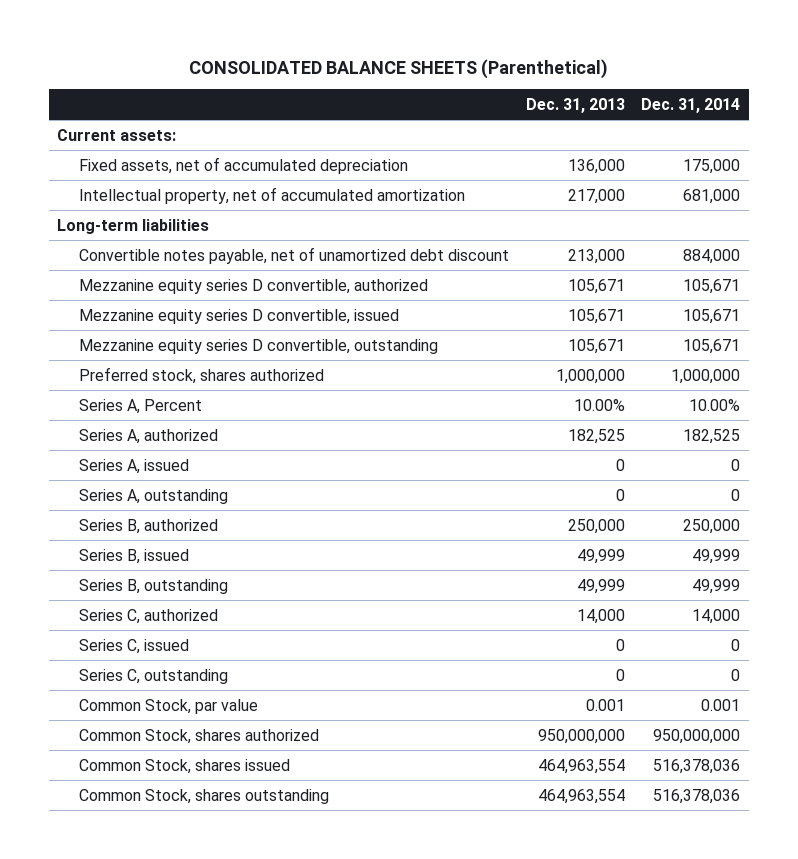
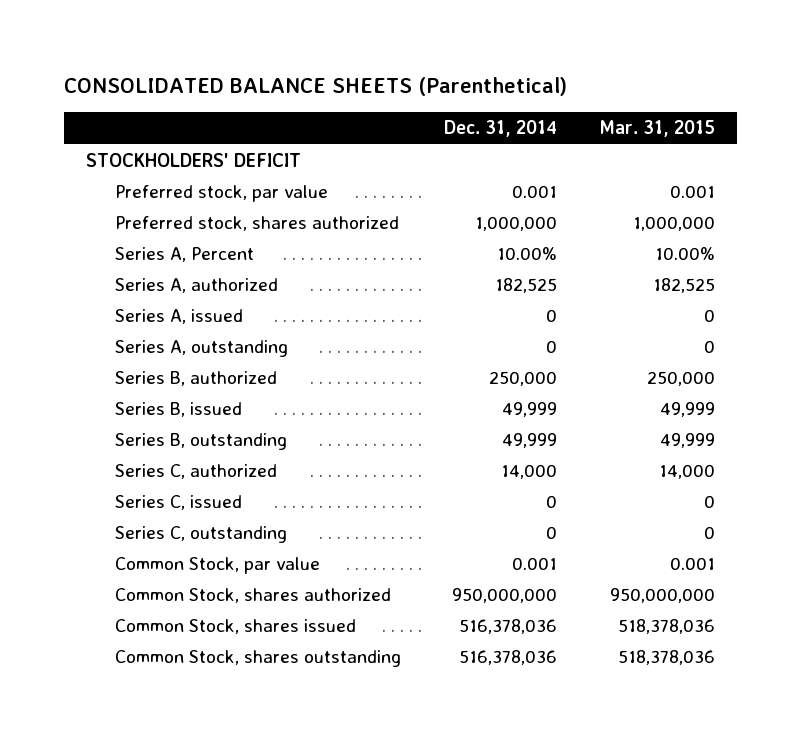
- | Dec. 31, 2013 | Dec. 31, 2014
+ | Dec. 31, 2014 | Mar. 31, 2015
- Current assets:
- Fixed assets, net of accumulated depreciation | 136,000 | 175,000
- Intellectual property, net of accumulated amortization | 217,000 | 681,000
- Long-term liabilities
- Convertible notes payable, net of unamortized debt discount | 213,000 | 884,000
- Mezzanine equity series D convertible, authorized | 105,671 | 105,671
- Mezzanine equity series D convertible, issued | 105,671 | 105,671
- Mezzanine equity series D convertible, outstanding | 105,671 | 105,671
+ STOCKHOLDERS' DEFICIT
+ Preferred stock, par value | 0.001 | 0.001

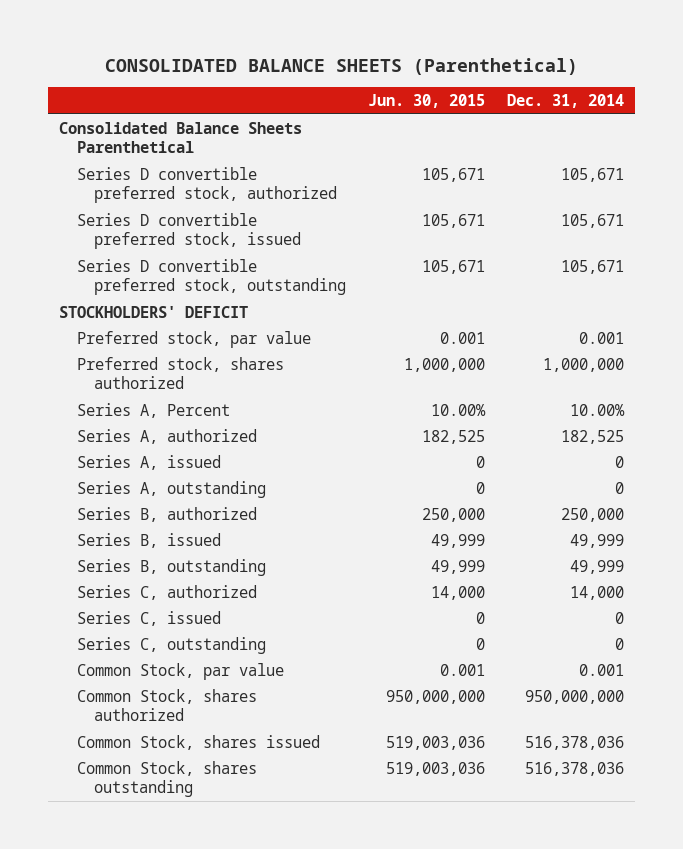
- | Dec. 31, 2014 | Mar. 31, 2015
+ | Jun. 30, 2015 | Dec. 31, 2014
+ Consolidated Balance Sheets Parenthetical
+ Series D convertible preferred stock, authorized | 105,671 | 105,671
+ Series D convertible preferred stock, issued | 105,671 | 105,671
+ Series D convertible preferred stock, outstanding | 105,671 | 105,671

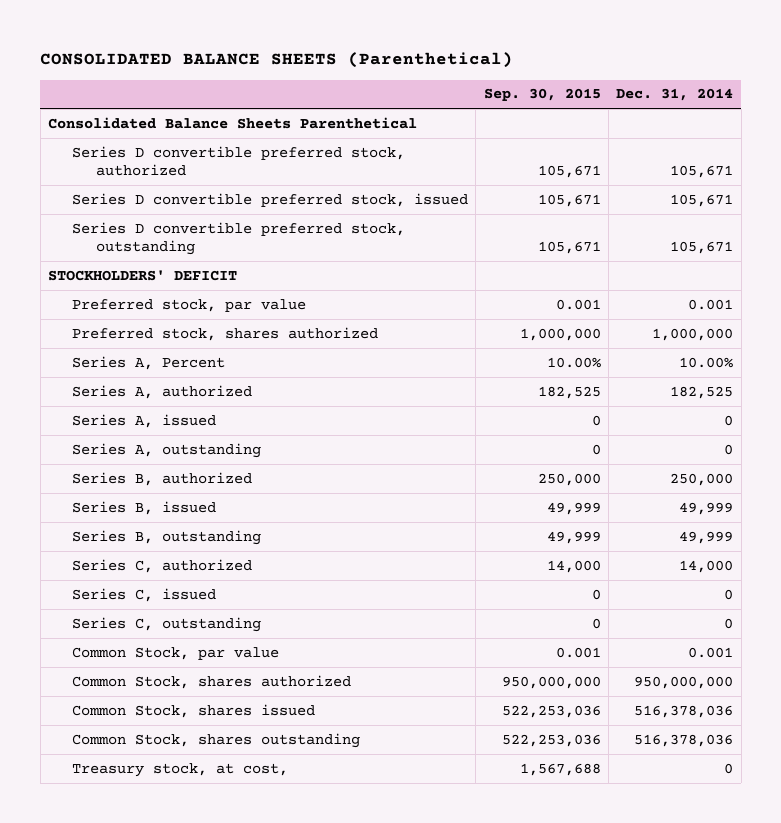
- | Jun. 30, 2015 | Dec. 31, 2014
+ | Sep. 30, 2015 | Dec. 31, 2014
+ Treasury stock, at cost, | 1,567,688 | 0

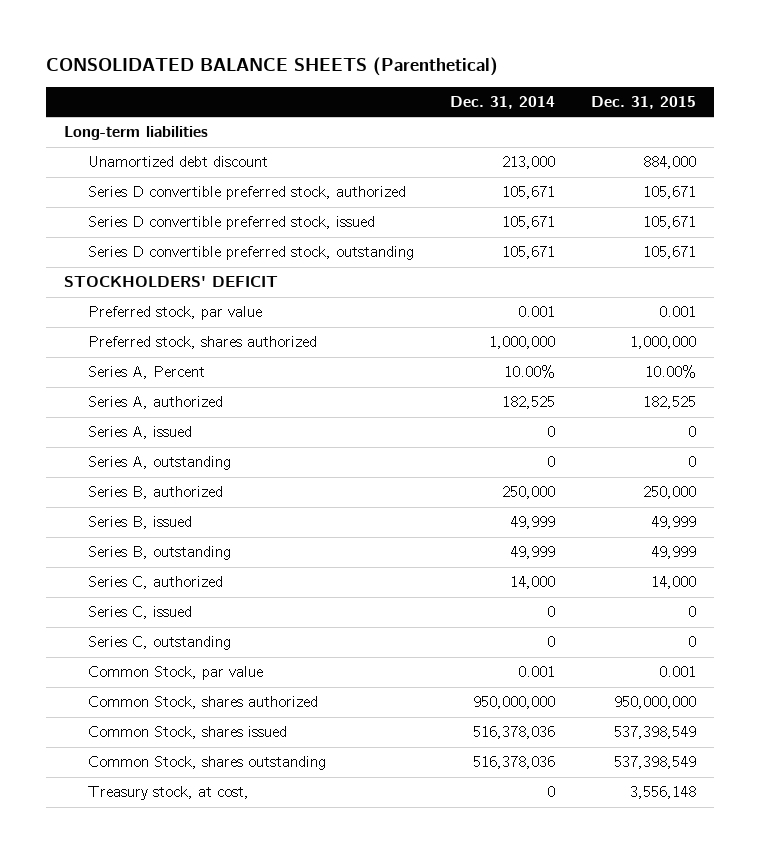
- | Sep. 30, 2015 | Dec. 31, 2014
+ | Dec. 31, 2014 | Dec. 31, 2015
- Consolidated Balance Sheets Parenthetical
+ Long-term liabilities
+ Unamortized debt discount | 213,000 | 884,000

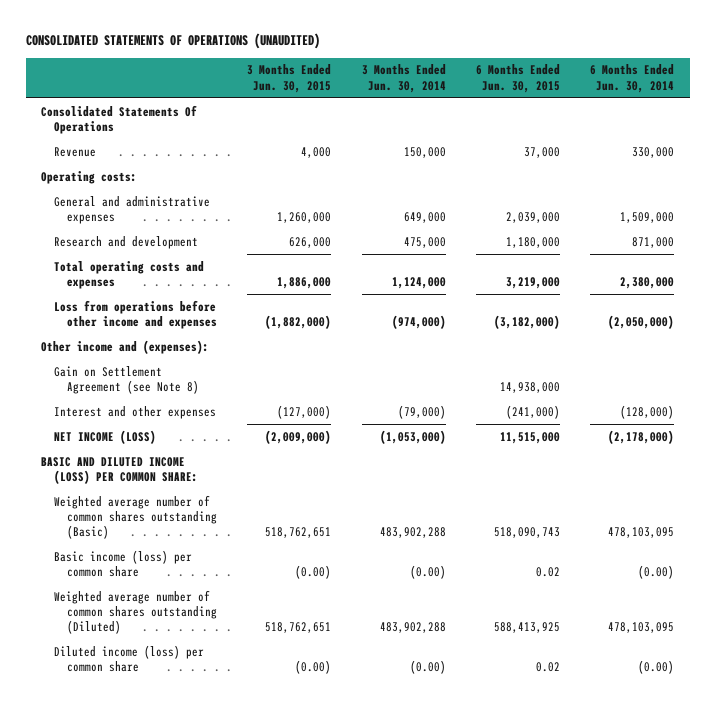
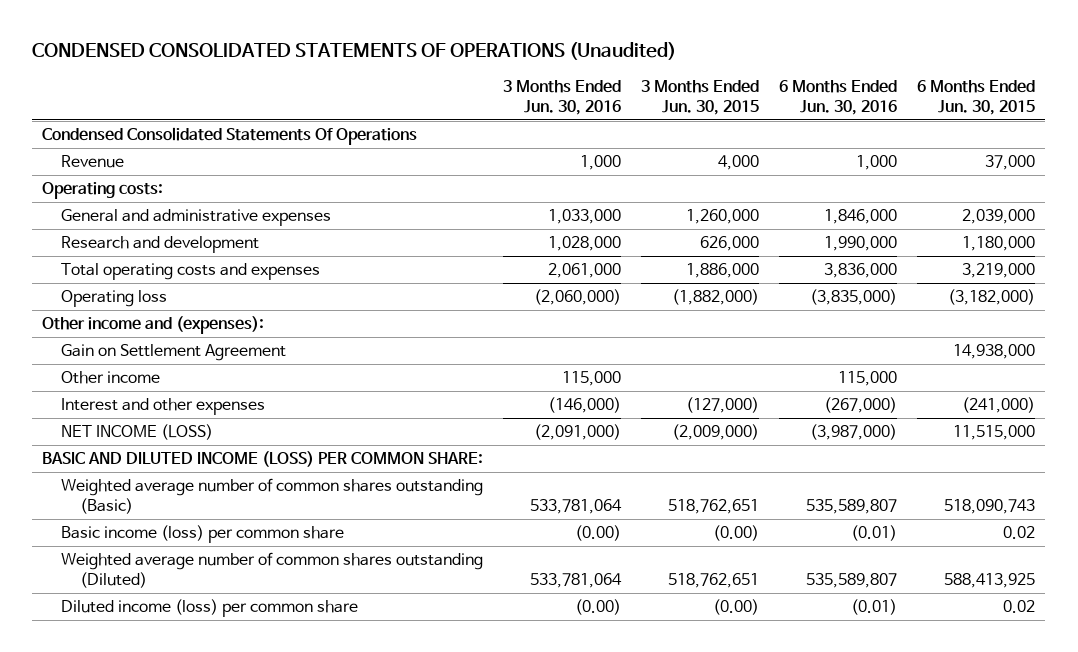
- CONSOLIDATED STATEMENTS OF OPERATIONS (UNAUDITED)
+ CONDENSED CONSOLIDATED STATEMENTS OF OPERATIONS (Unaudited)
- | 3 Months Ended Jun. 30, 2015 | 3 Months Ended Jun. 30, 2014 | 6 Months Ended Jun. 30, 2015 | 6 Months Ended Jun. 30, 2014
+ | 3 Months Ended Jun. 30, 2016 | 3 Months Ended Jun. 30, 2015 | 6 Months Ended Jun. 30, 2016 | 6 Months Ended Jun. 30, 2015
- Consolidated Statements Of Operations
+ Condensed Consolidated Statements Of Operations
- Loss from operations before other income and expenses | (1,882,000) | (974,000) | (3,182,000) | (2,050,000)
+ Operating loss | (2,060,000) | (1,882,000) | (3,835,000) | (3,182,000)
- Gain on Settlement Agreement (see Note 8) | | | 14,938,000 |
+ Gain on Settlement Agreement | | | | 14,938,000
+ Other income | 115,000 | | 115,000 |

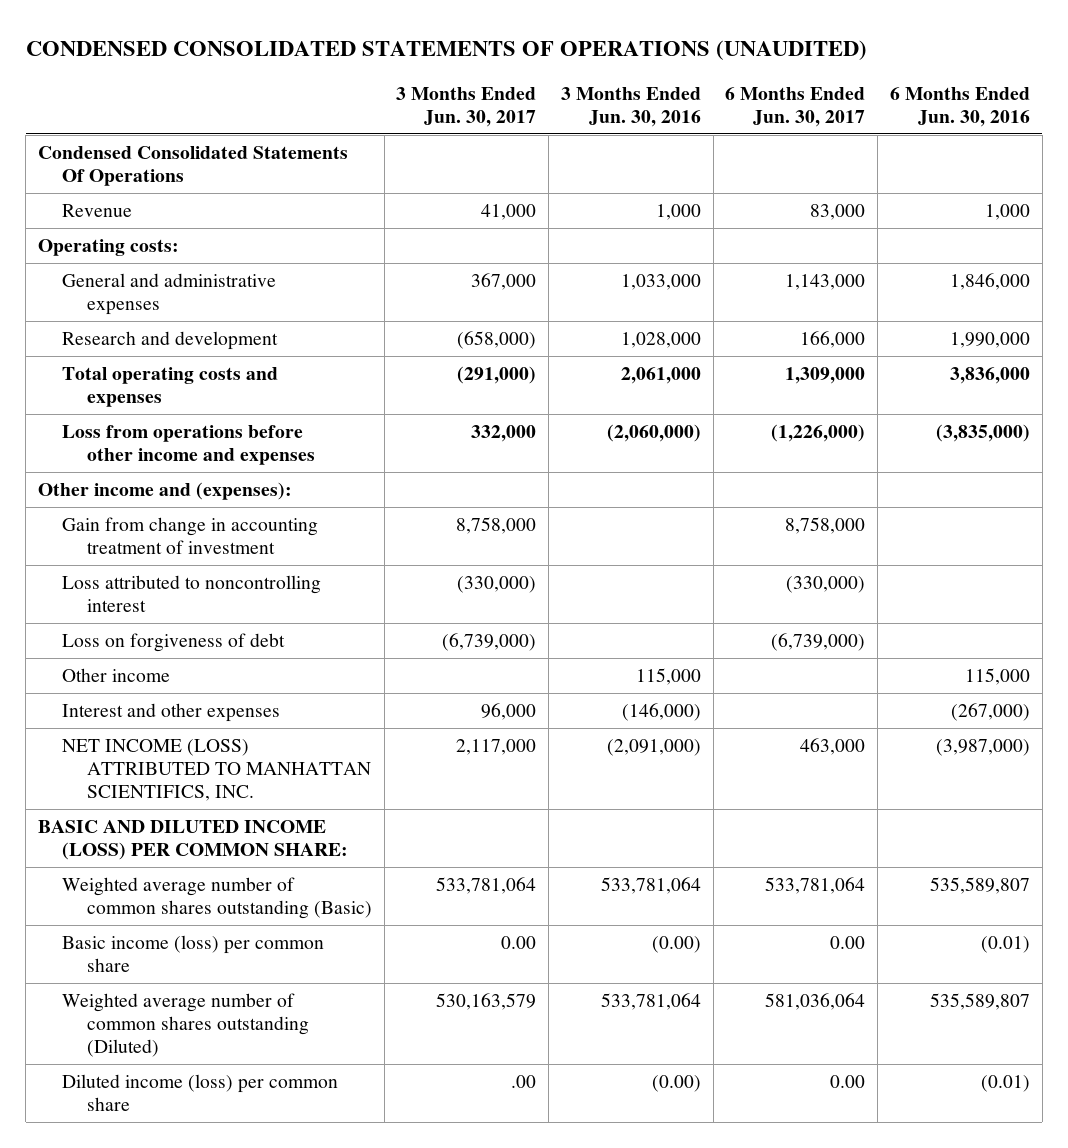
- CONDENSED CONSOLIDATED STATEMENTS OF OPERATIONS (Unaudited)
+ CONDENSED CONSOLIDATED STATEMENTS OF OPERATIONS (UNAUDITED)
- | 3 Months Ended Jun. 30, 2016 | 3 Months Ended Jun. 30, 2015 | 6 Months Ended Jun. 30, 2016 | 6 Months Ended Jun. 30, 2015
+ | 3 Months Ended Jun. 30, 2017 | 3 Months Ended Jun. 30, 2016 | 6 Months Ended Jun. 30, 2017 | 6 Months Ended Jun. 30, 2016
- Operating loss | (2,060,000) | (1,882,000) | (3,835,000) | (3,182,000)
+ Loss from operations before other income and expenses | 332,000 | (2,060,000) | (1,226,000) | (3,835,000)
- Gain on Settlement Agreement | | | | 14,938,000
+ Gain from change in accounting treatment of investment | 8,758,000 | | 8,758,000 |
+ Loss attributed to noncontrolling interest | (330,000) | | (330,000) |
+ Loss on forgiveness of debt | (6,739,000) | | (6,739,000) |
- NET INCOME (LOSS) | (2,091,000) | (2,009,000) | (3,987,000) | 11,515,000
+ NET INCOME (LOSS) ATTRIBUTED TO MANHATTAN SCIENTIFICS, INC. | 2,117,000 | (2,091,000) | 463,000 | (3,987,000)

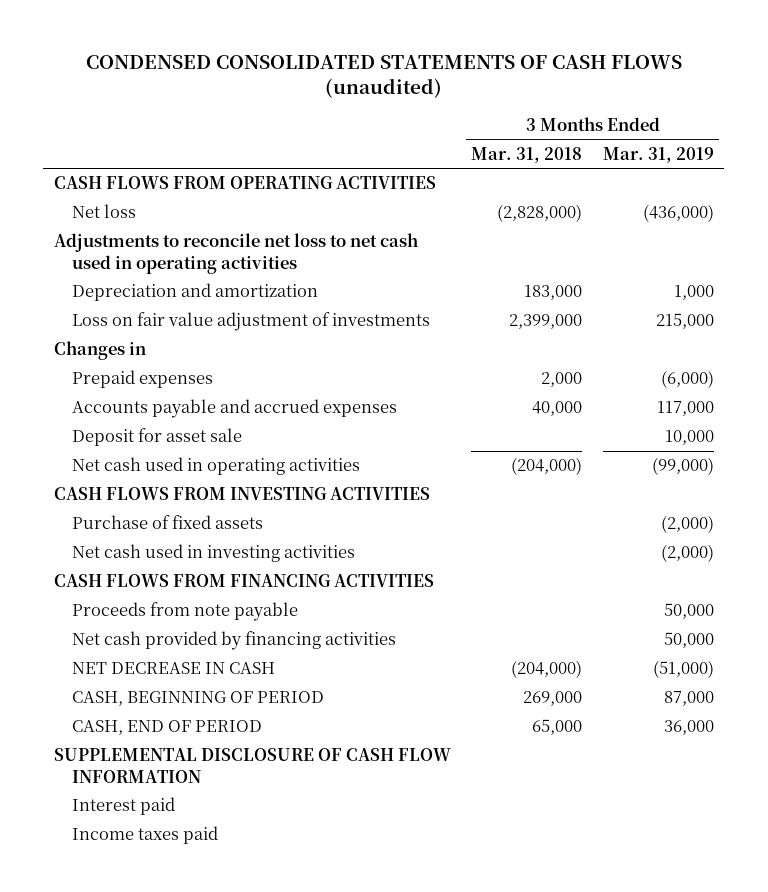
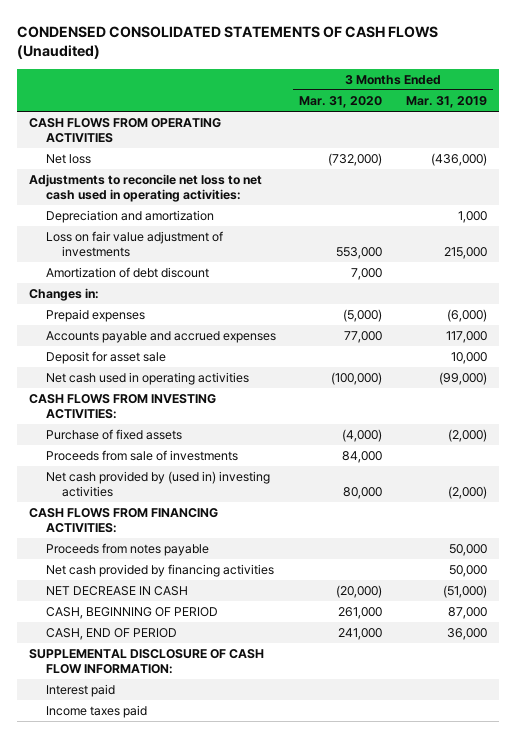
- CONDENSED CONSOLIDATED STATEMENTS OF CASH FLOWS (unaudited)
+ CONDENSED CONSOLIDATED STATEMENTS OF CASH FLOWS (Unaudited)
- | 3 Months Ended Mar. 31, 2018 | 3 Months Ended Mar. 31, 2019
+ | 3 Months Ended Mar. 31, 2020 | 3 Months Ended Mar. 31, 2019
- Adjustments to reconcile net loss to net cash used in operating activities
+ Adjustments to reconcile net loss to net cash used in operating activities:
- Changes in
+ Amortization of debt discount | 7,000 |
+ Changes in:
- CASH FLOWS FROM INVESTING ACTIVITIES
+ CASH FLOWS FROM INVESTING ACTIVITIES:
- Net cash used in investing activities | | (2,000)
- CASH FLOWS FROM FINANCING ACTIVITIES
- Proceeds from note payable | | 50,000
+ Proceeds from sale of investments | 84,000 |
+ Net cash provided by (used in) investing activities | 80,000 | (2,000)
+ CASH FLOWS FROM FINANCING ACTIVITIES:
+ Proceeds from notes payable | | 50,000
- SUPPLEMENTAL DISCLOSURE OF CASH FLOW INFORMATION
+ SUPPLEMENTAL DISCLOSURE OF CASH FLOW INFORMATION:

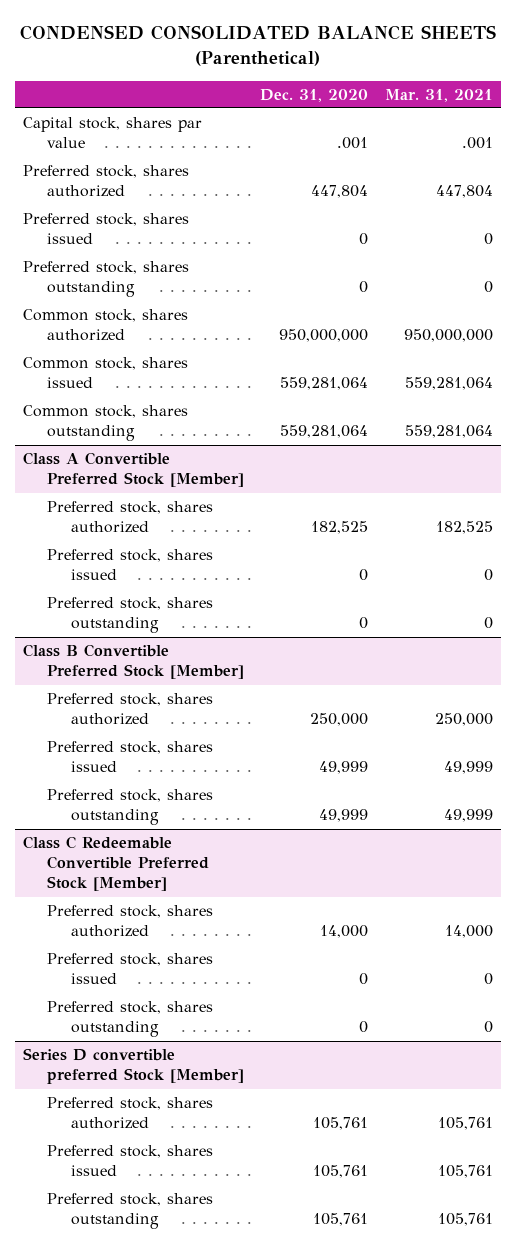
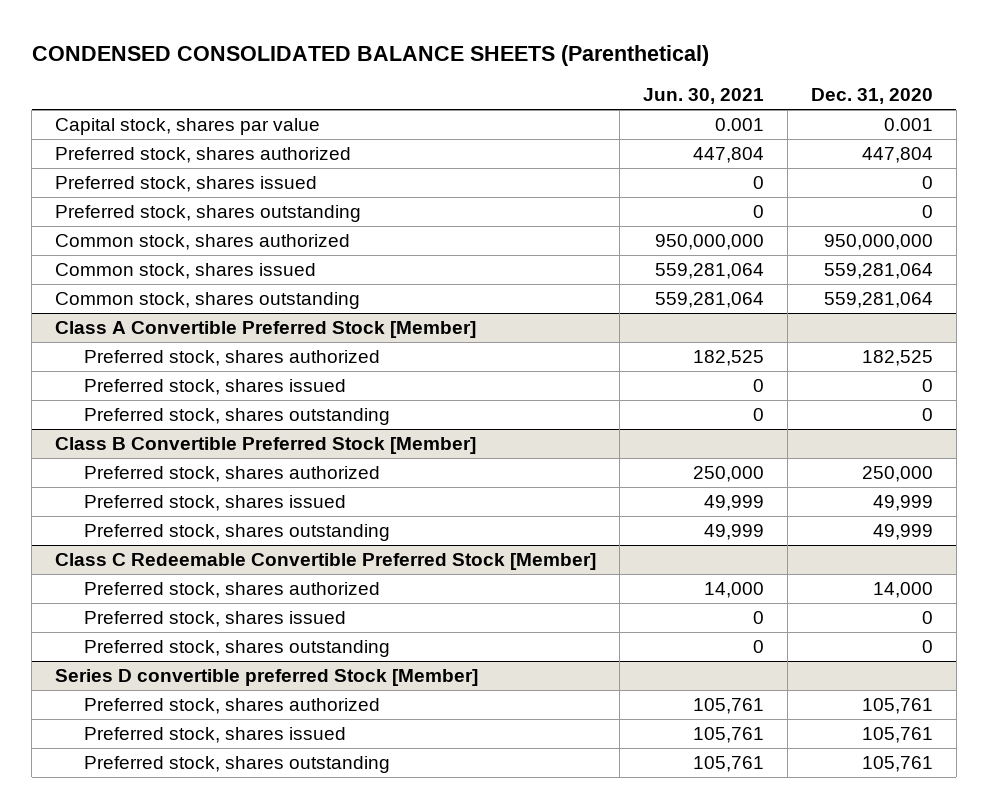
- | Dec. 31, 2020 | Mar. 31, 2021
+ | Jun. 30, 2021 | Dec. 31, 2020
- Capital stock, shares par value | .001 | .001
+ Capital stock, shares par value | 0.001 | 0.001

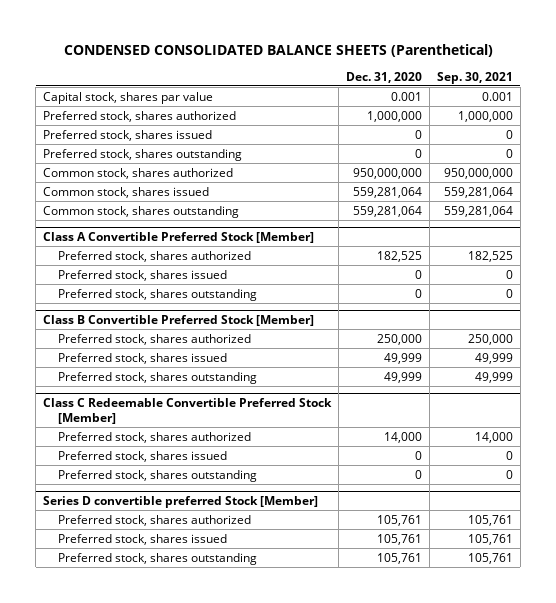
- | Jun. 30, 2021 | Dec. 31, 2020
+ | Dec. 31, 2020 | Sep. 30, 2021
- Preferred stock, shares authorized | 447,804 | 447,804
+ Preferred stock, shares authorized | 1,000,000 | 1,000,000

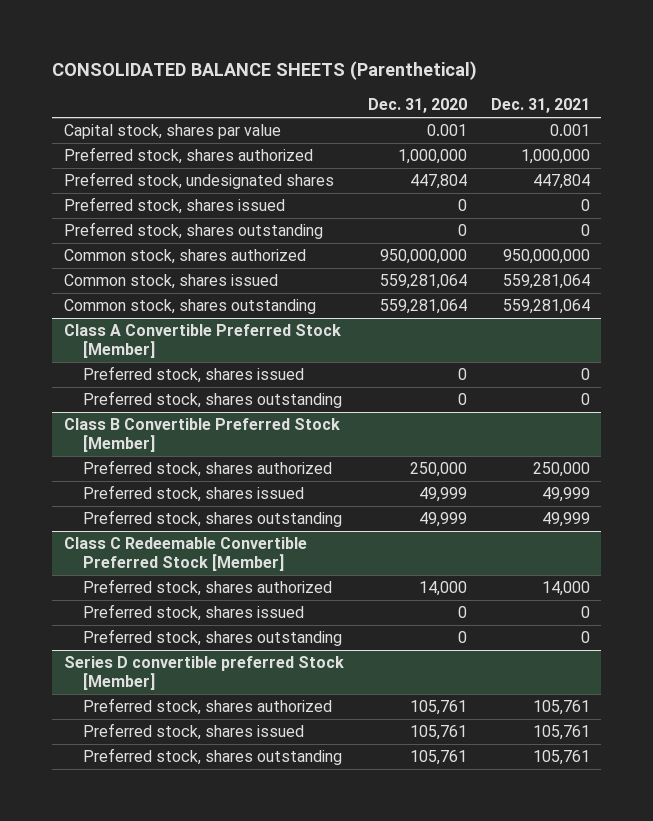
- CONDENSED CONSOLIDATED BALANCE SHEETS (Parenthetical)
+ CONSOLIDATED BALANCE SHEETS (Parenthetical)
- | Dec. 31, 2020 | Sep. 30, 2021
+ | Dec. 31, 2020 | Dec. 31, 2021
+ Preferred stock, undesignated shares | 447,804 | 447,804
@ Class A Convertible Preferred Stock [Member]
- Preferred stock, shares authorized | 182,525 | 182,525

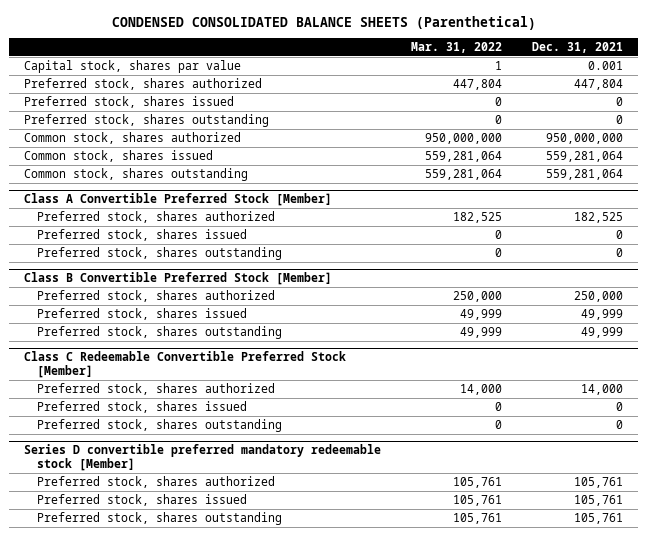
- CONSOLIDATED BALANCE SHEETS (Parenthetical)
+ CONDENSED CONSOLIDATED BALANCE SHEETS (Parenthetical)
- | Dec. 31, 2020 | Dec. 31, 2021
+ | Mar. 31, 2022 | Dec. 31, 2021
- Preferred stock, shares authorized | 1,000,000 | 1,000,000
- Preferred stock, undesignated shares | 447,804 | 447,804
+ Preferred stock, shares authorized | 447,804 | 447,804
@ Class A Convertible Preferred Stock [Member]
+ Preferred stock, shares authorized | 182,525 | 182,525
- Series D convertible preferred Stock [Member]
+ Series D convertible preferred mandatory redeemable stock [Member]

